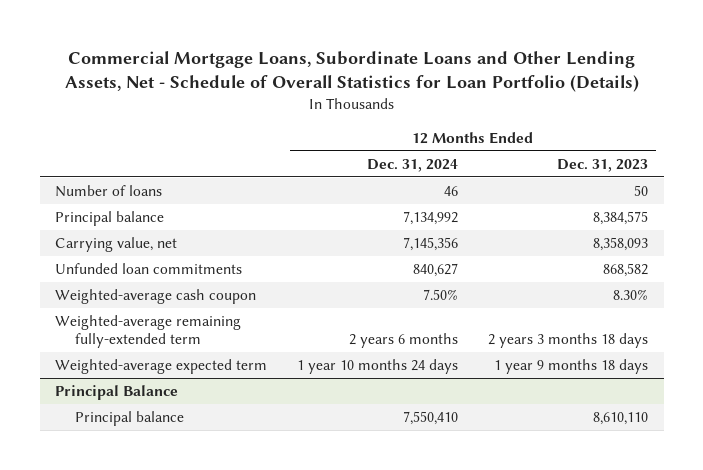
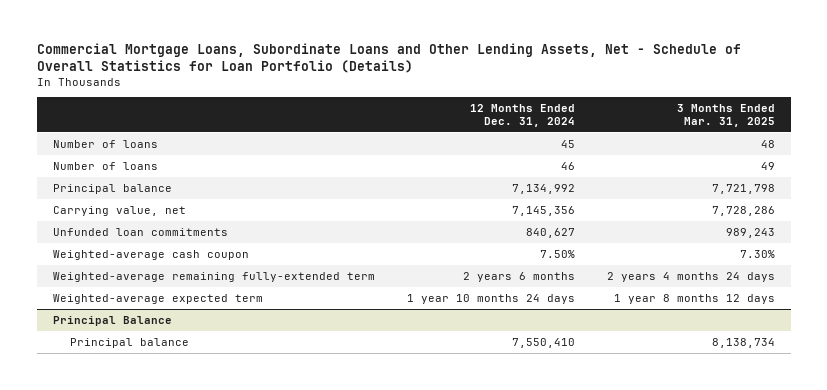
- | 12 Months Ended Dec. 31, 2024 | 12 Months Ended Dec. 31, 2023
+ | 12 Months Ended Dec. 31, 2024 | 3 Months Ended Mar. 31, 2025
+ Number of loans | 45 | 48

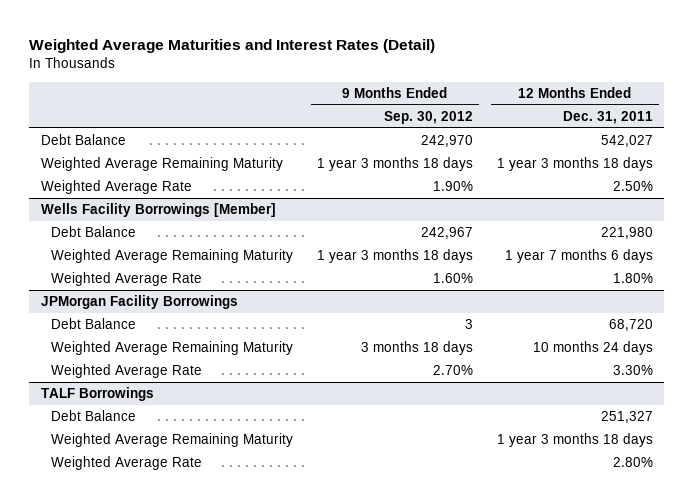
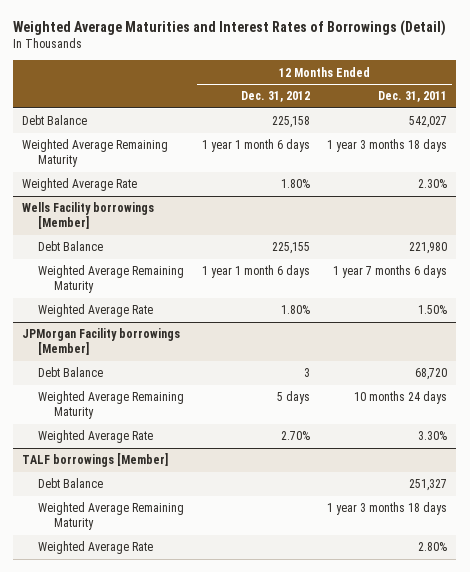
- Weighted Average Maturities and Interest Rates (Detail)
+ Weighted Average Maturities and Interest Rates of Borrowings (Detail)
- | 9 Months Ended Sep. 30, 2012 | 12 Months Ended Dec. 31, 2011
+ | 12 Months Ended Dec. 31, 2012 | 12 Months Ended Dec. 31, 2011
- Weighted Average Rate | 1.90% | 2.50%
- Wells Facility Borrowings [Member]
+ Weighted Average Rate | 1.80% | 2.30%
+ Wells Facility borrowings [Member]
- Weighted Average Rate | 1.60% | 1.80%
- JPMorgan Facility Borrowings
+ Weighted Average Rate | 1.80% | 1.50%
+ JPMorgan Facility borrowings [Member]
- TALF Borrowings
+ TALF borrowings [Member]

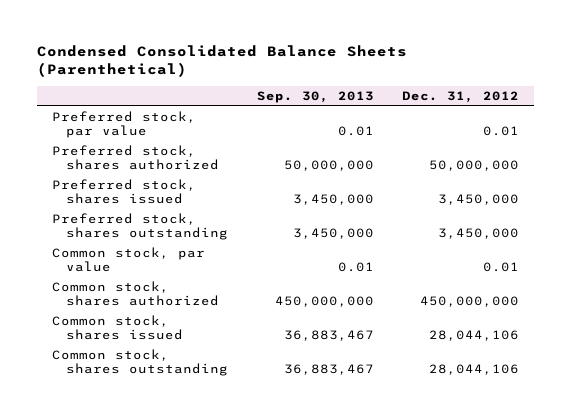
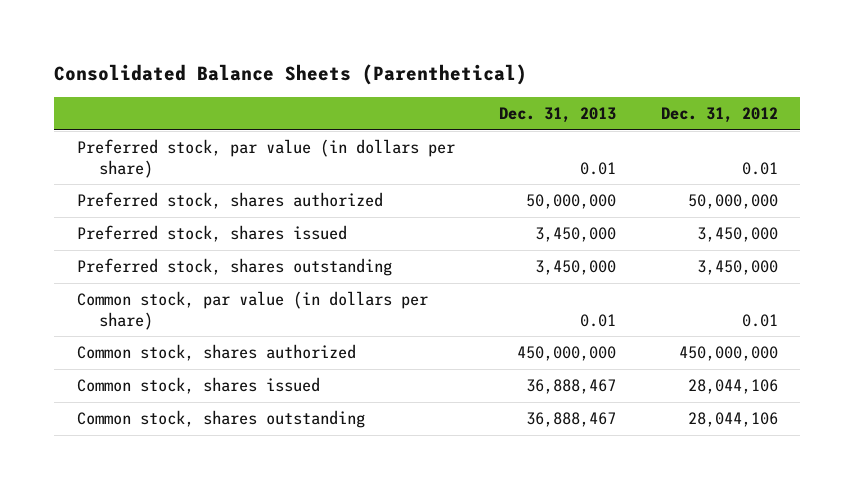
- Condensed Consolidated Balance Sheets (Parenthetical)
+ Consolidated Balance Sheets (Parenthetical)
- | Sep. 30, 2013 | Dec. 31, 2012
+ | Dec. 31, 2013 | Dec. 31, 2012
- Preferred stock, par value | 0.01 | 0.01
+ Preferred stock, par value (in dollars per share) | 0.01 | 0.01
- Common stock, par value | 0.01 | 0.01
+ Common stock, par value (in dollars per share) | 0.01 | 0.01

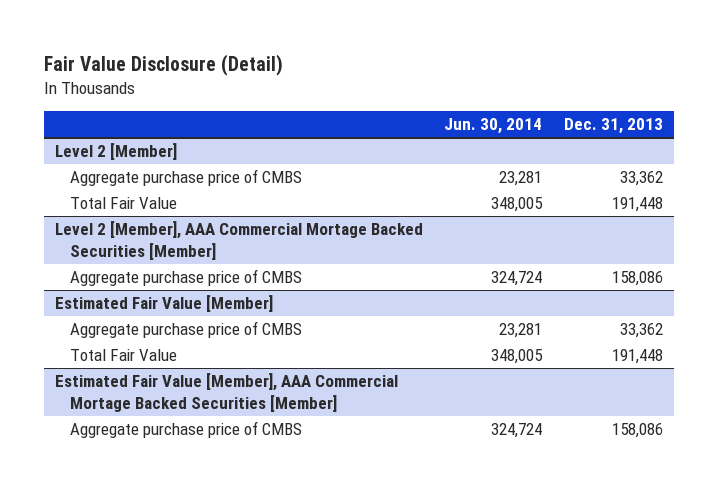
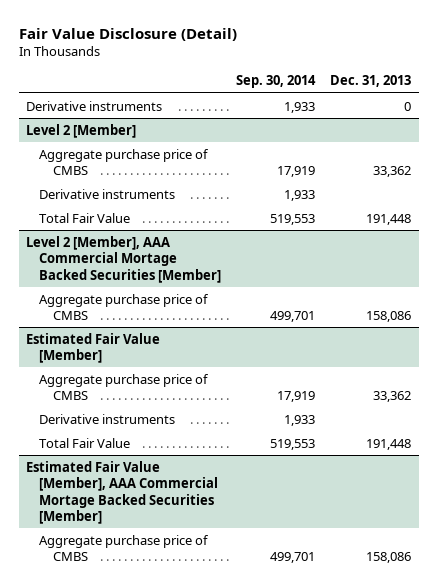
- | Jun. 30, 2014 | Dec. 31, 2013
+ | Sep. 30, 2014 | Dec. 31, 2013
+ Derivative instruments | 1,933 | 0
@ Level 2 [Member]
+ Derivative instruments | 1,933 |
@ Estimated Fair Value [Member]
+ Derivative instruments | 1,933 |

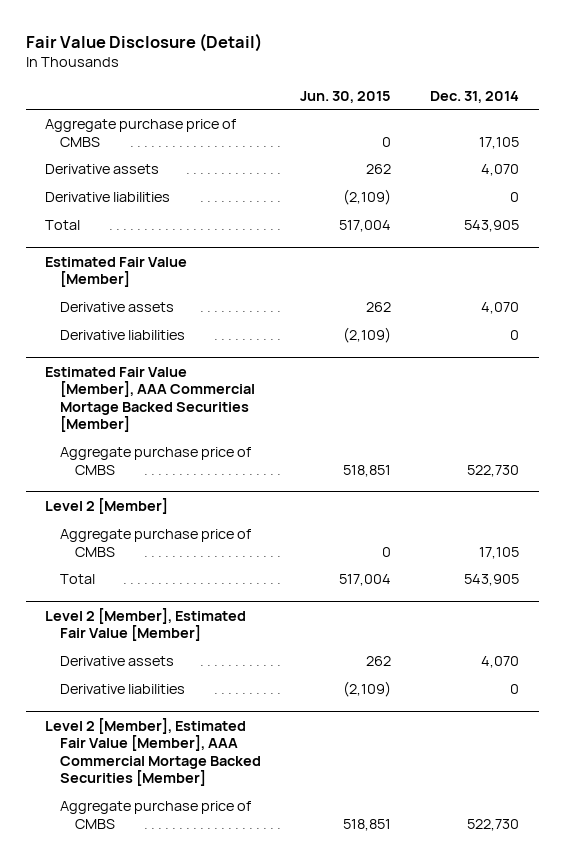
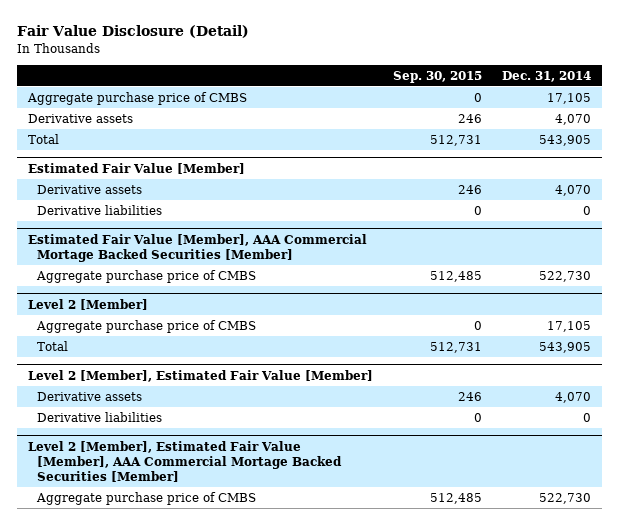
- | Jun. 30, 2015 | Dec. 31, 2014
+ | Sep. 30, 2015 | Dec. 31, 2014
- Derivative liabilities | (2,109) | 0

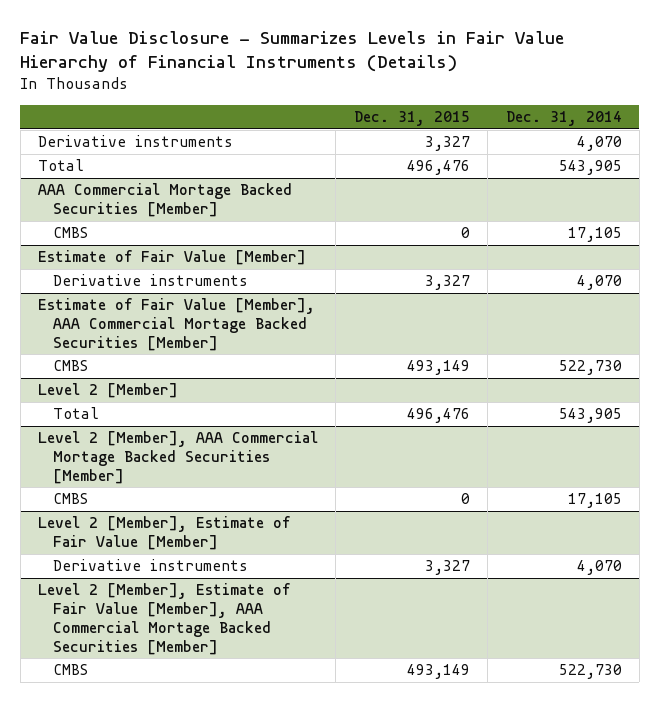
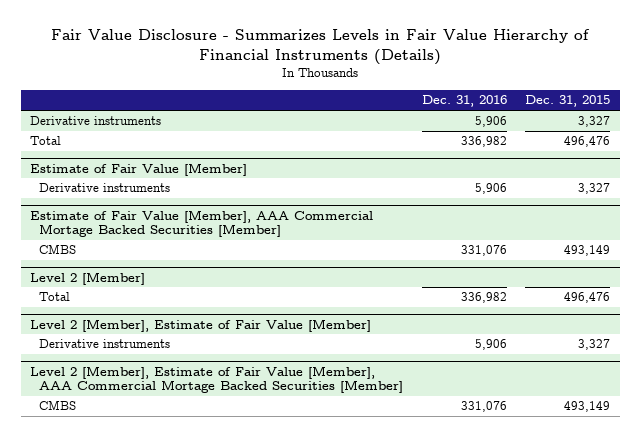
- | Dec. 31, 2015 | Dec. 31, 2014
+ | Dec. 31, 2016 | Dec. 31, 2015
- AAA Commercial Mortage Backed Securities [Member]
- CMBS | 0 | 17,105
- Level 2 [Member], AAA Commercial Mortage Backed Securities [Member]
- CMBS | 0 | 17,105

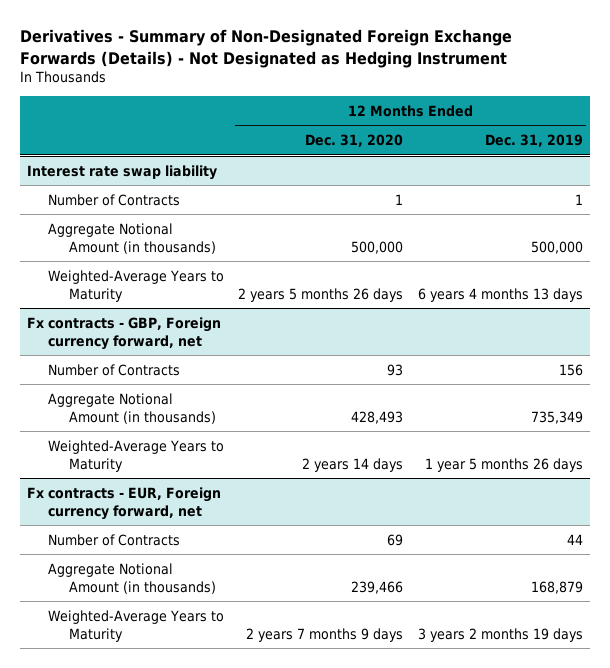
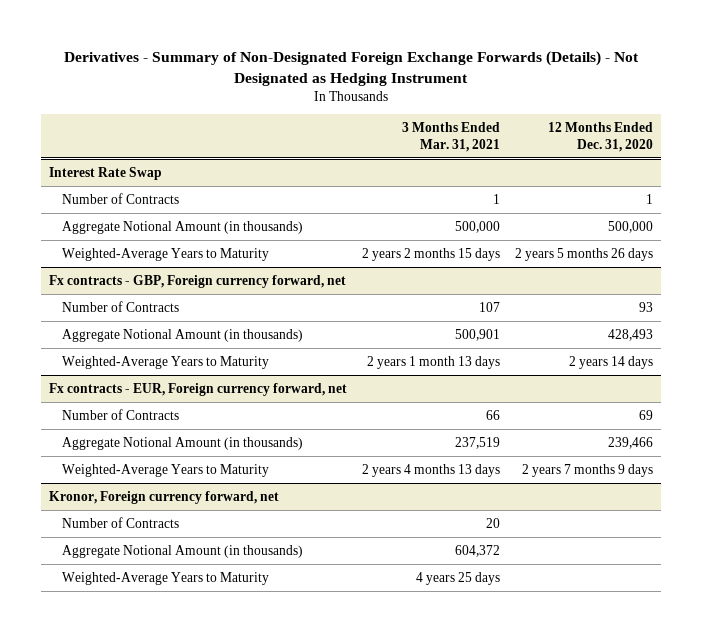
- | 12 Months Ended Dec. 31, 2020 | 12 Months Ended Dec. 31, 2019
+ | 3 Months Ended Mar. 31, 2021 | 12 Months Ended Dec. 31, 2020
- Interest rate swap liability
+ Interest Rate Swap
+ Kronor, Foreign currency forward, net
+ Number of Contracts | 20 |
+ Aggregate Notional Amount (in thousands) | 604,372 |
+ Weighted-Average Years to Maturity | 4 years 25 days |

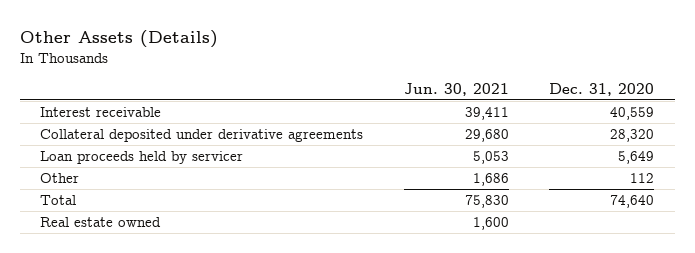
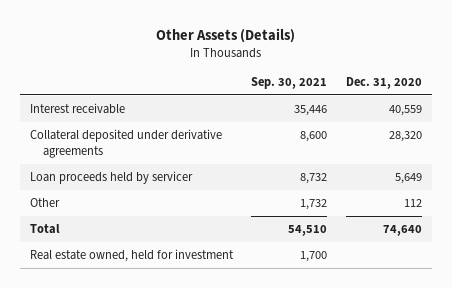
- | Jun. 30, 2021 | Dec. 31, 2020
+ | Sep. 30, 2021 | Dec. 31, 2020
- Real estate owned | 1,600 |
+ Real estate owned, held for investment | 1,700 |

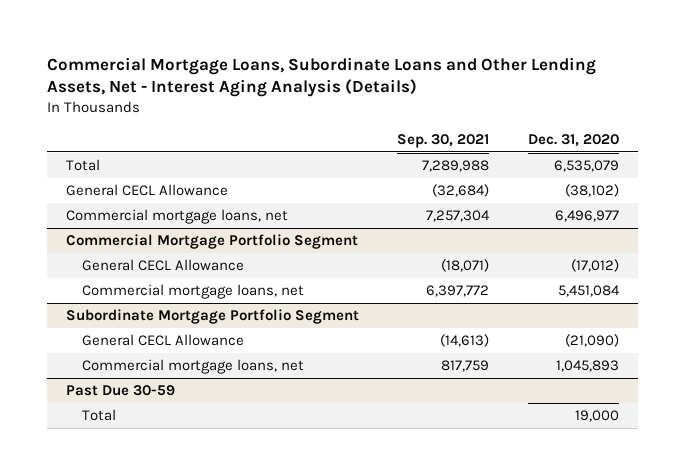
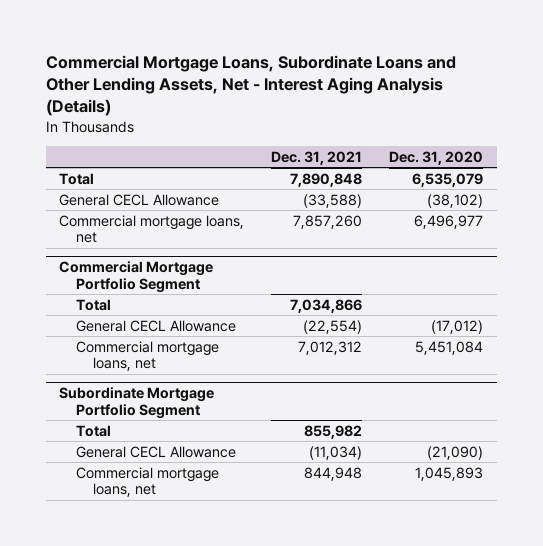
- | Sep. 30, 2021 | Dec. 31, 2020
+ | Dec. 31, 2021 | Dec. 31, 2020
@ Commercial Mortgage Portfolio Segment
+ Total | 7,034,866 |
@ Subordinate Mortgage Portfolio Segment
+ Total | 855,982 |
- Past Due 30-59
- Total | | 19,000

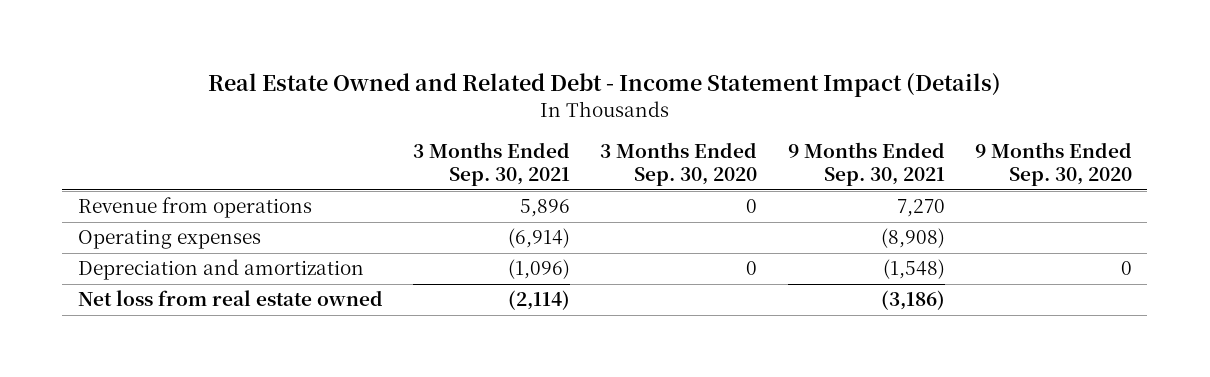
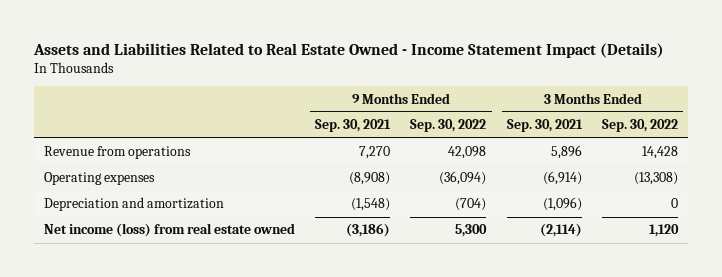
- Real Estate Owned and Related Debt - Income Statement Impact (Details)
+ Assets and Liabilities Related to Real Estate Owned - Income Statement Impact (Details)
- | 3 Months Ended Sep. 30, 2021 | 3 Months Ended Sep. 30, 2020 | 9 Months Ended Sep. 30, 2021 | 9 Months Ended Sep. 30, 2020
+ | 9 Months Ended Sep. 30, 2021 | 9 Months Ended Sep. 30, 2022 | 3 Months Ended Sep. 30, 2021 | 3 Months Ended Sep. 30, 2022
- Net loss from real estate owned | (2,114) | | (3,186) |
+ Net income (loss) from real estate owned | (3,186) | 5,300 | (2,114) | 1,120

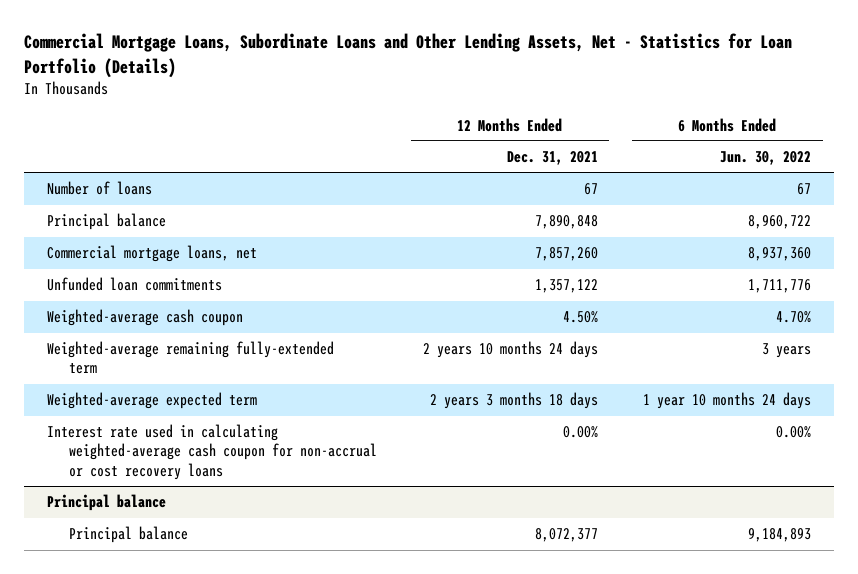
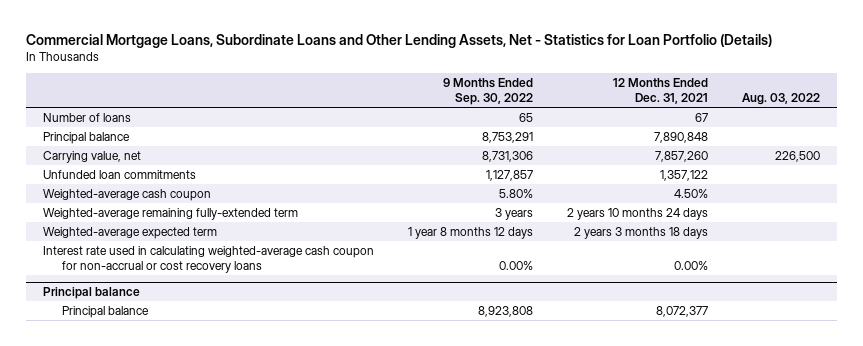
- | 12 Months Ended Dec. 31, 2021 | 6 Months Ended Jun. 30, 2022
+ | 9 Months Ended Sep. 30, 2022 | 12 Months Ended Dec. 31, 2021 | Aug. 03, 2022
- Commercial mortgage loans, net | 7,857,260 | 8,937,360
+ Carrying value, net | 8,731,306 | 7,857,260 | 226,500

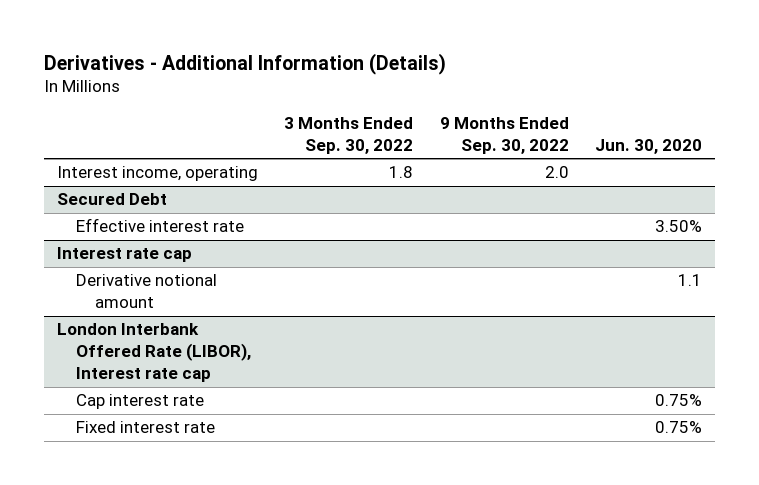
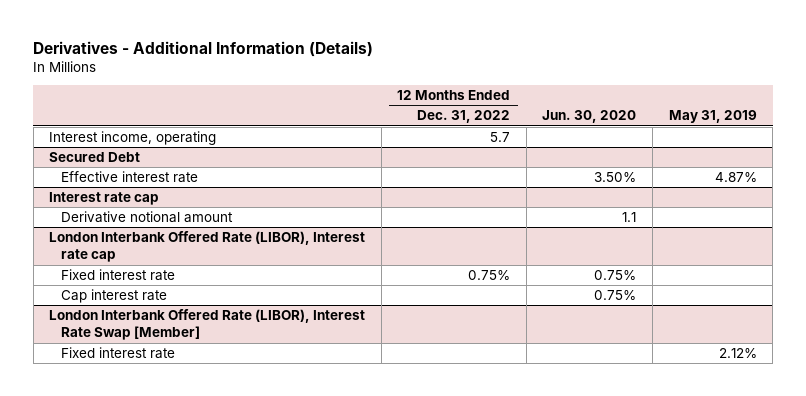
- | 3 Months Ended Sep. 30, 2022 | 9 Months Ended Sep. 30, 2022 | Jun. 30, 2020
+ | 12 Months Ended Dec. 31, 2022 | Jun. 30, 2020 | May 31, 2019
@ London Interbank Offered Rate (LIBOR), Interest rate cap
moved down: Cap interest rate | | 0.75% |
+ London Interbank Offered Rate (LIBOR), Interest Rate Swap [Member]
+ Fixed interest rate | | | 2.12%

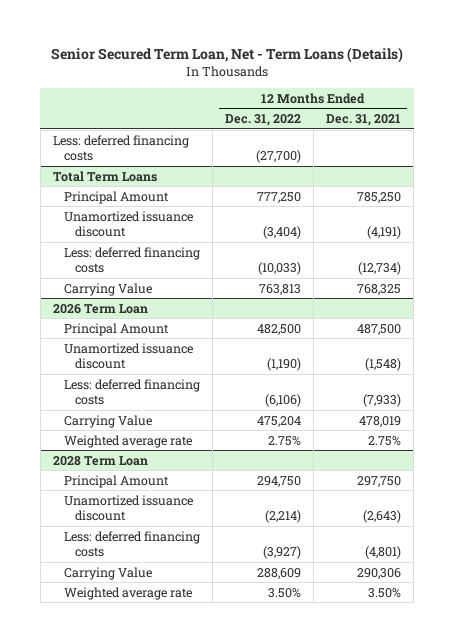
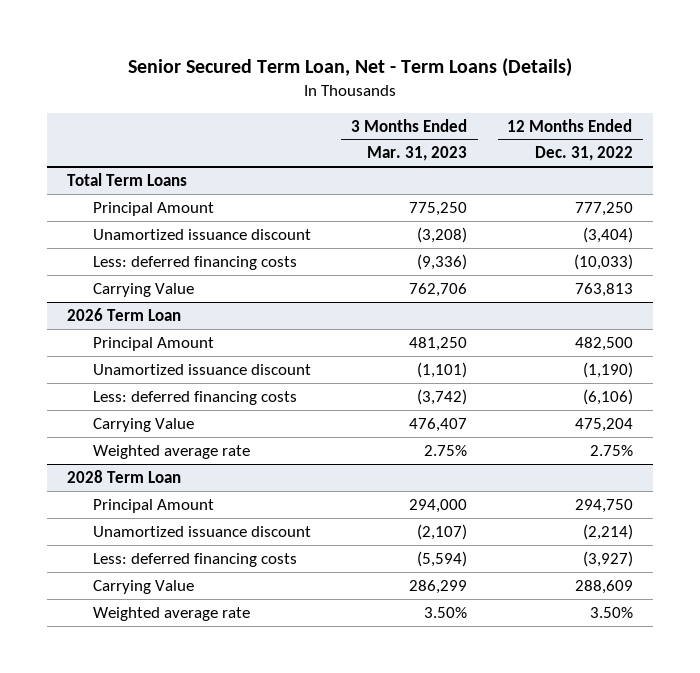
- | 12 Months Ended Dec. 31, 2022 | 12 Months Ended Dec. 31, 2021
+ | 3 Months Ended Mar. 31, 2023 | 12 Months Ended Dec. 31, 2022
- Less: deferred financing costs | (27,700) |

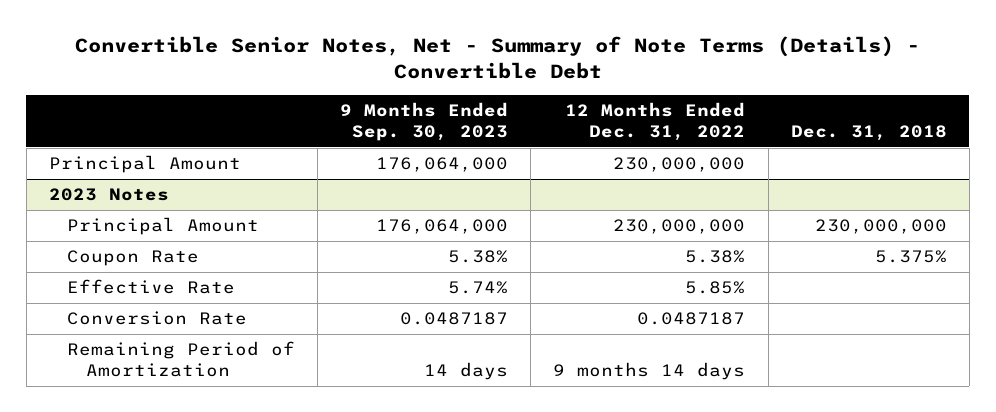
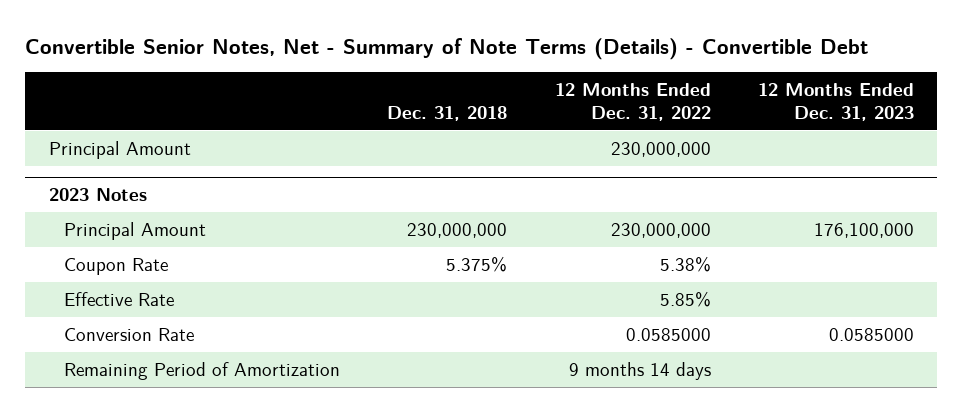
- | 9 Months Ended Sep. 30, 2023 | 12 Months Ended Dec. 31, 2022 | Dec. 31, 2018
+ | Dec. 31, 2018 | 12 Months Ended Dec. 31, 2022 | 12 Months Ended Dec. 31, 2023
@ 2023 Notes
- Conversion Rate | 0.0487187 | 0.0487187 |
+ Conversion Rate | | 0.0585000 | 0.0585000

